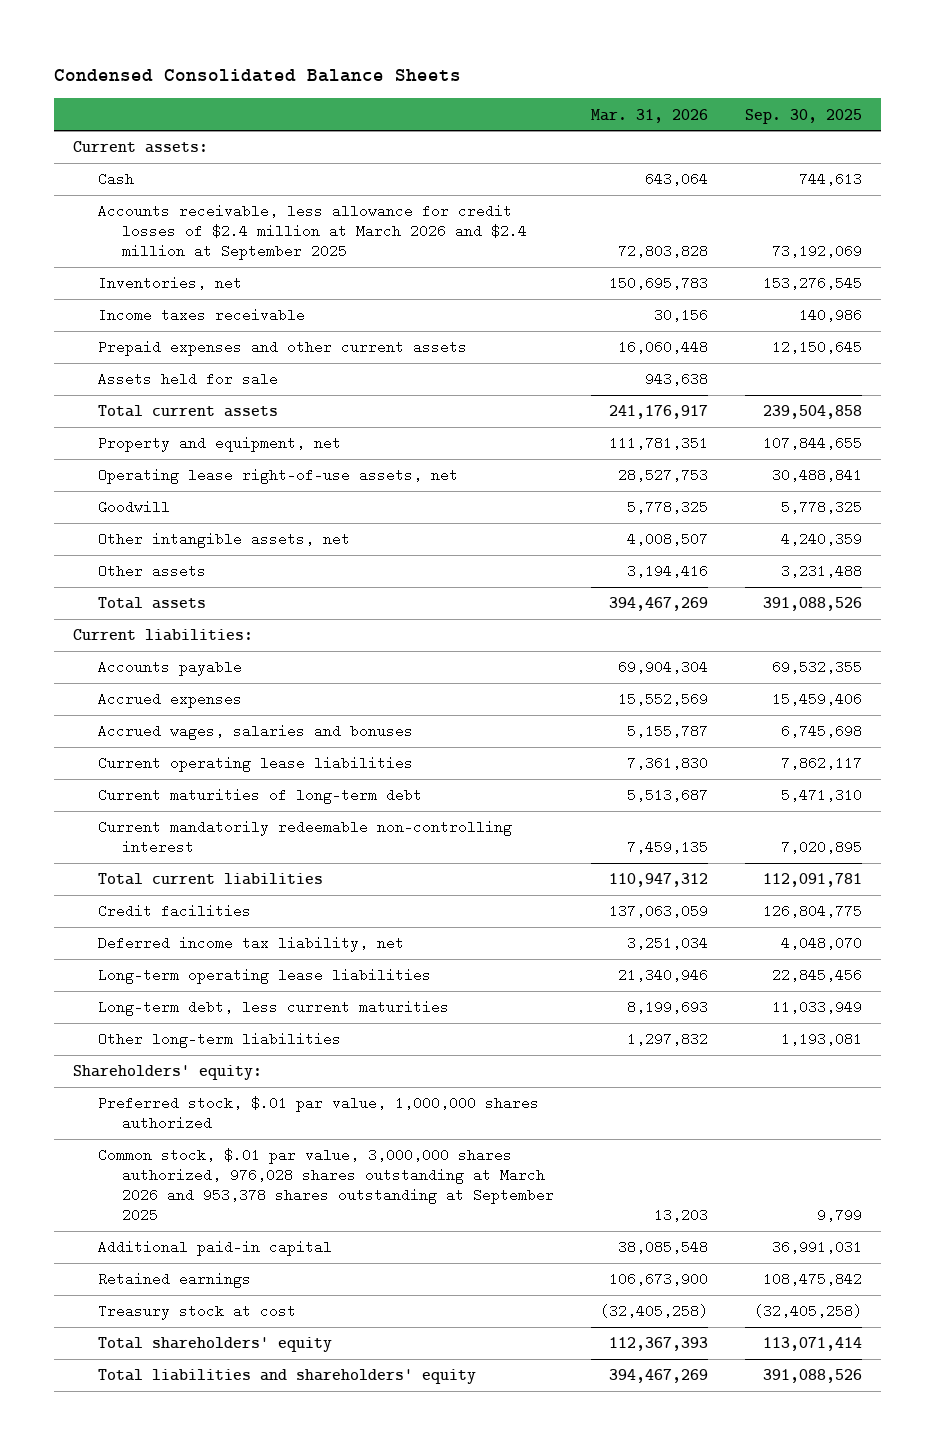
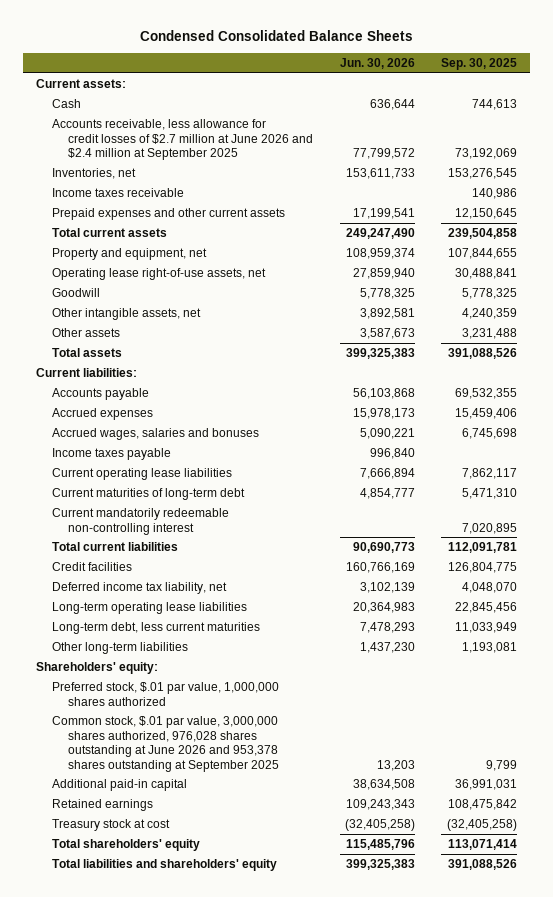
- | Mar. 31, 2026 | Sep. 30, 2025
+ | Jun. 30, 2026 | Sep. 30, 2025
- Accounts receivable, less allowance for credit losses of $2.4 million at March 2026 and $2.4 million at September 2025 | 72,803,828 | 73,192,069
+ Accounts receivable, less allowance for credit losses of $2.7 million at June 2026 and $2.4 million at September 2025 | 77,799,572 | 73,192,069
- Assets held for sale | 943,638 |
+ Income taxes payable | 996,840 |
- Common stock, $.01 par value, 3,000,000 shares authorized, 976,028 shares outstanding at March 2026 and 953,378 shares outstanding at September 2025 | 13,203 | 9,799
+ Common stock, $.01 par value, 3,000,000 shares authorized, 976,028 shares outstanding at June 2026 and 953,378 shares outstanding at September 2025 | 13,203 | 9,799

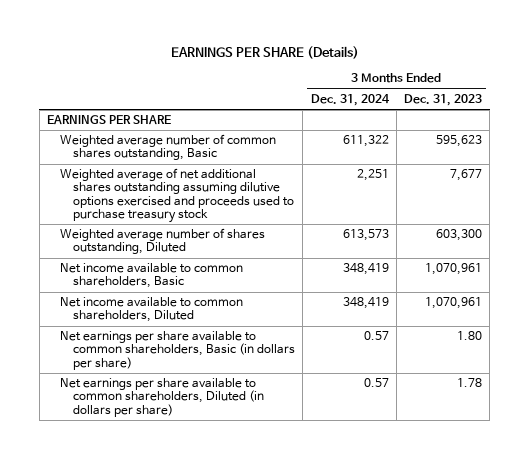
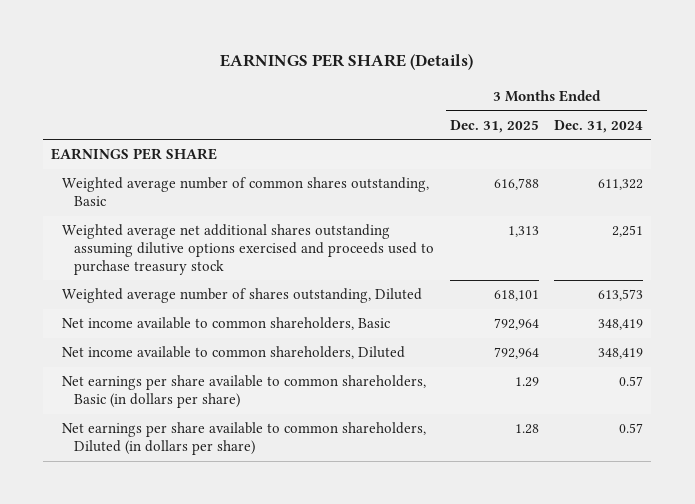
- | 3 Months Ended Dec. 31, 2024 | 3 Months Ended Dec. 31, 2023
+ | 3 Months Ended Dec. 31, 2025 | 3 Months Ended Dec. 31, 2024
- Weighted average of net additional shares outstanding assuming dilutive options exercised and proceeds used to purchase treasury stock | 2,251 | 7,677
+ Weighted average net additional shares outstanding assuming dilutive options exercised and proceeds used to purchase treasury stock | 1,313 | 2,251

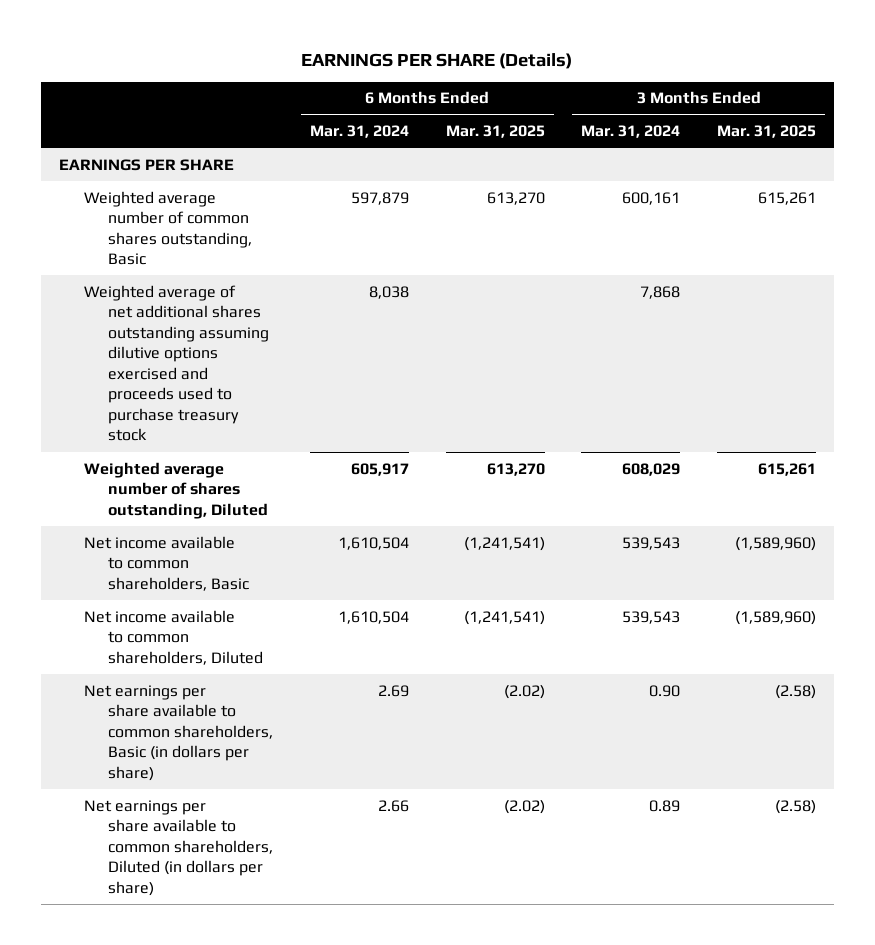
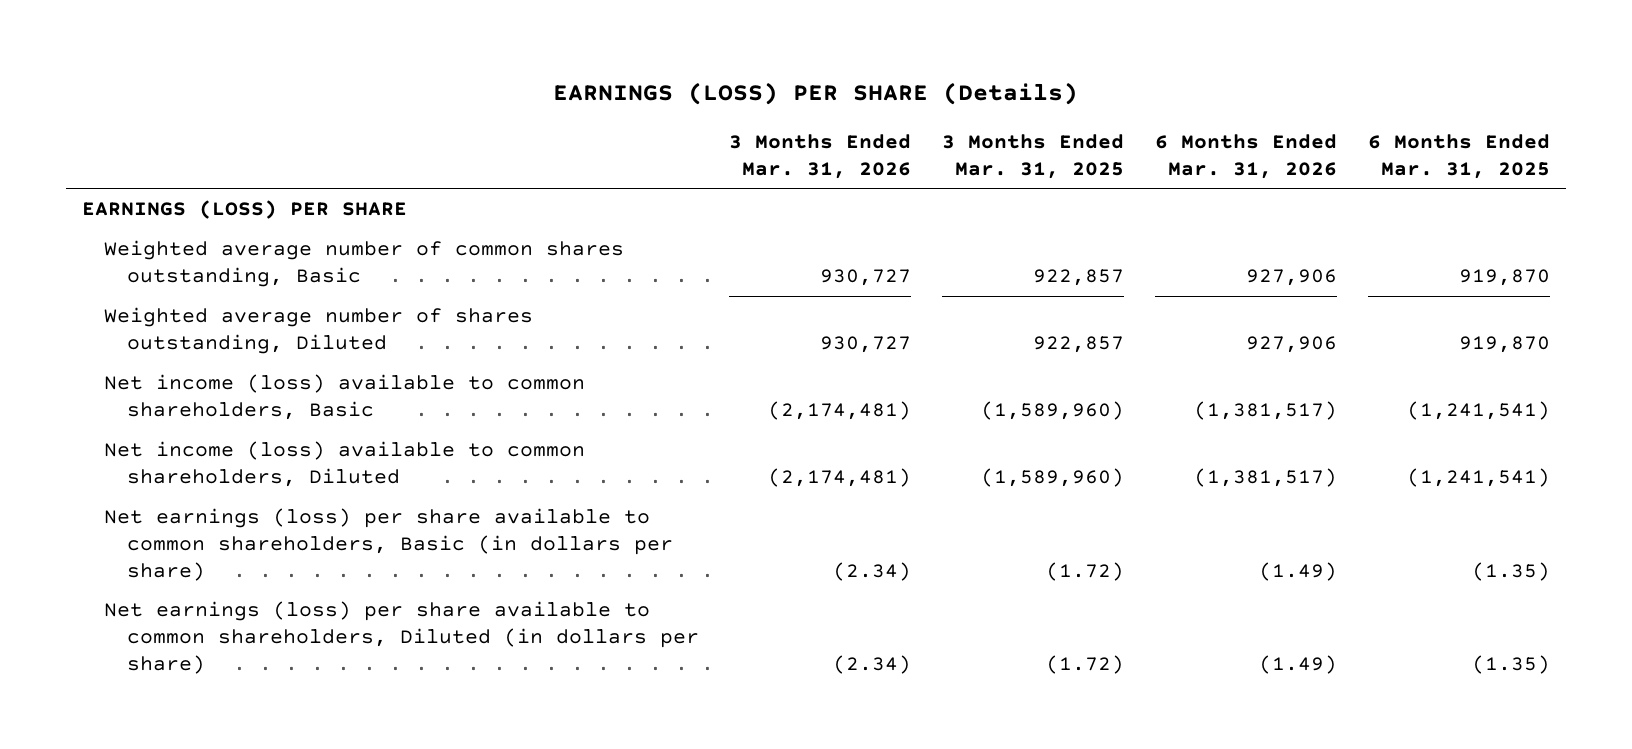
- EARNINGS PER SHARE (Details)
+ EARNINGS (LOSS) PER SHARE (Details)
- | 6 Months Ended Mar. 31, 2024 | 6 Months Ended Mar. 31, 2025 | 3 Months Ended Mar. 31, 2024 | 3 Months Ended Mar. 31, 2025
+ | 3 Months Ended Mar. 31, 2026 | 3 Months Ended Mar. 31, 2025 | 6 Months Ended Mar. 31, 2026 | 6 Months Ended Mar. 31, 2025
- EARNINGS PER SHARE
- Weighted average number of common shares outstanding, Basic | 597,879 | 613,270 | 600,161 | 615,261
- Weighted average of net additional shares outstanding assuming dilutive options exercised and proceeds used to purchase treasury stock | 8,038 | | 7,868 |
- Weighted average number of shares outstanding, Diluted | 605,917 | 613,270 | 608,029 | 615,261
- Net income available to common shareholders, Basic | 1,610,504 | (1,241,541) | 539,543 | (1,589,960)
- Net income available to common shareholders, Diluted | 1,610,504 | (1,241,541) | 539,543 | (1,589,960)
- Net earnings per share available to common shareholders, Basic (in dollars per share) | 2.69 | (2.02) | 0.90 | (2.58)
- Net earnings per share available to common shareholders, Diluted (in dollars per share) | 2.66 | (2.02) | 0.89 | (2.58)
+ EARNINGS (LOSS) PER SHARE
+ Weighted average number of common shares outstanding, Basic | 930,727 | 922,857 | 927,906 | 919,870
+ Weighted average number of shares outstanding, Diluted | 930,727 | 922,857 | 927,906 | 919,870
+ Net income (loss) available to common shareholders, Basic | (2,174,481) | (1,589,960) | (1,381,517) | (1,241,541)
+ Net income (loss) available to common shareholders, Diluted | (2,174,481) | (1,589,960) | (1,381,517) | (1,241,541)
+ Net earnings (loss) per share available to common shareholders, Basic (in dollars per share) | (2.34) | (1.72) | (1.49) | (1.35)
+ Net earnings (loss) per share available to common shareholders, Diluted (in dollars per share) | (2.34) | (1.72) | (1.49) | (1.35)

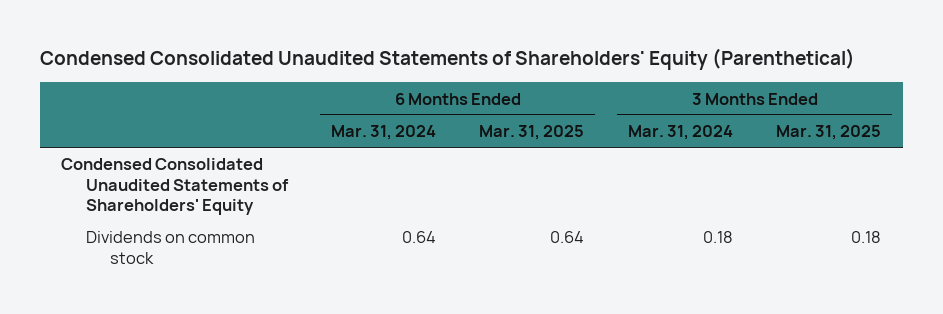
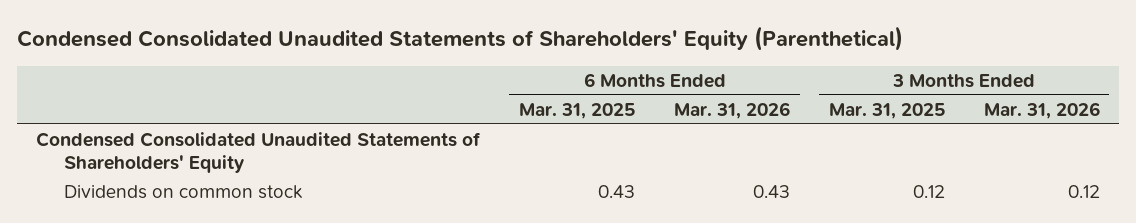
- | 6 Months Ended Mar. 31, 2024 | 6 Months Ended Mar. 31, 2025 | 3 Months Ended Mar. 31, 2024 | 3 Months Ended Mar. 31, 2025
+ | 6 Months Ended Mar. 31, 2025 | 6 Months Ended Mar. 31, 2026 | 3 Months Ended Mar. 31, 2025 | 3 Months Ended Mar. 31, 2026
- Dividends on common stock | 0.64 | 0.64 | 0.18 | 0.18
+ Dividends on common stock | 0.43 | 0.43 | 0.12 | 0.12

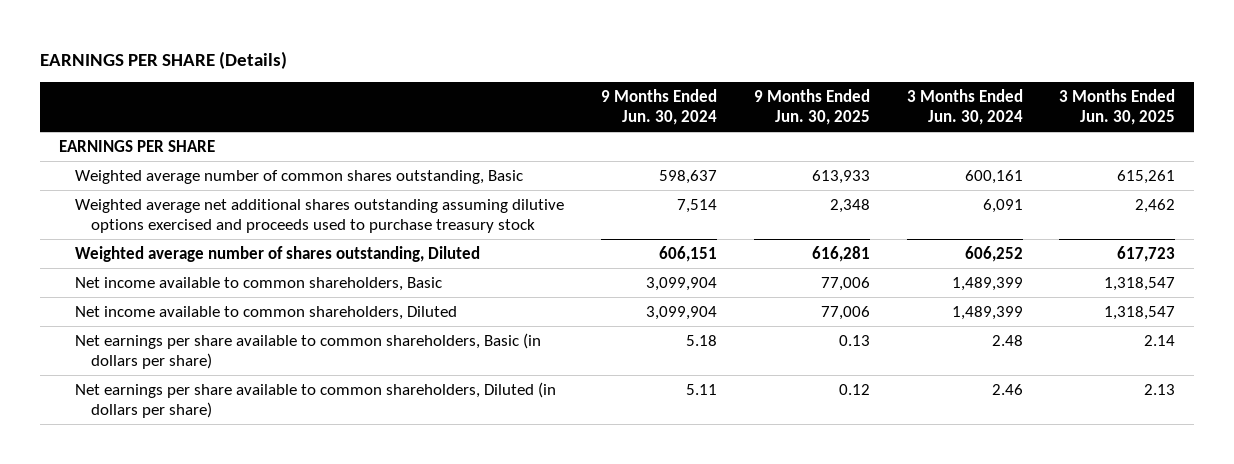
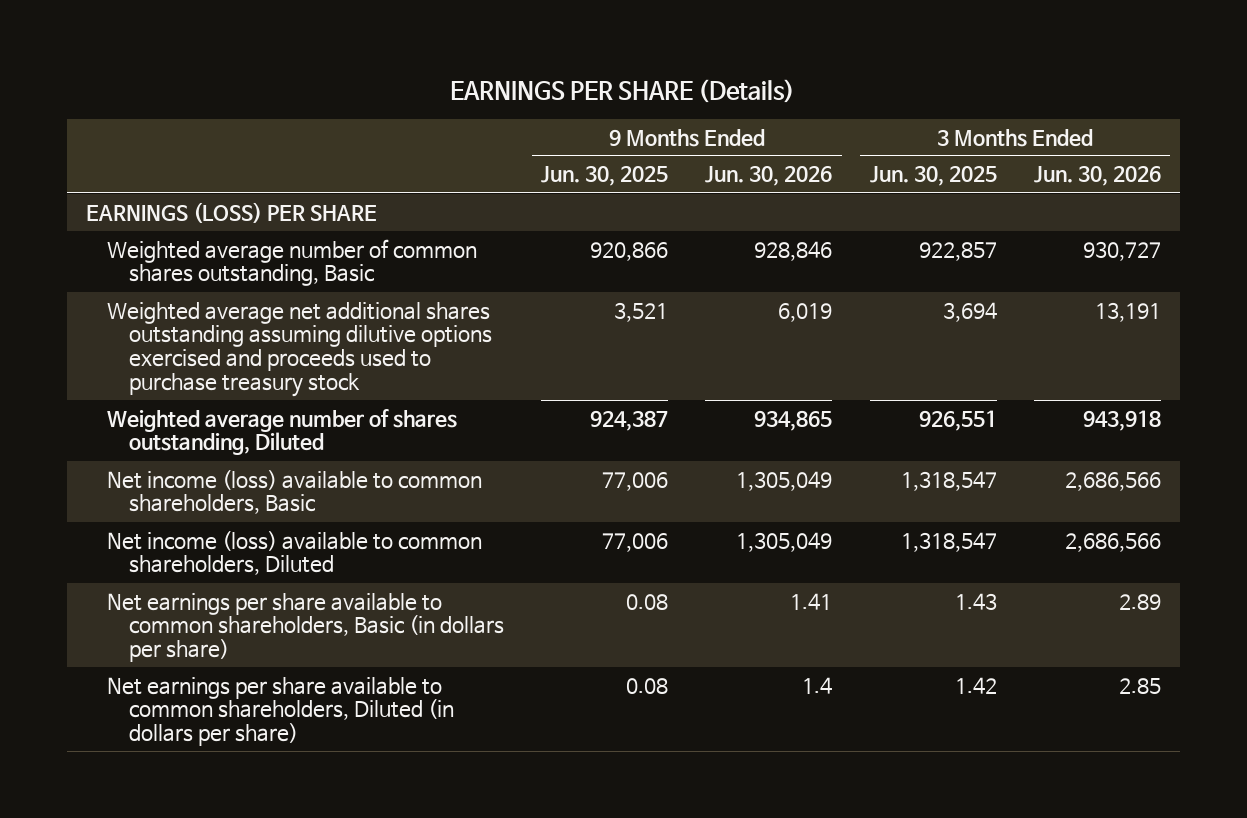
- | 9 Months Ended Jun. 30, 2024 | 9 Months Ended Jun. 30, 2025 | 3 Months Ended Jun. 30, 2024 | 3 Months Ended Jun. 30, 2025
+ | 9 Months Ended Jun. 30, 2025 | 9 Months Ended Jun. 30, 2026 | 3 Months Ended Jun. 30, 2025 | 3 Months Ended Jun. 30, 2026
- EARNINGS PER SHARE
- Weighted average number of common shares outstanding, Basic | 598,637 | 613,933 | 600,161 | 615,261
- Weighted average net additional shares outstanding assuming dilutive options exercised and proceeds used to purchase treasury stock | 7,514 | 2,348 | 6,091 | 2,462
- Weighted average number of shares outstanding, Diluted | 606,151 | 616,281 | 606,252 | 617,723
- Net income available to common shareholders, Basic | 3,099,904 | 77,006 | 1,489,399 | 1,318,547
- Net income available to common shareholders, Diluted | 3,099,904 | 77,006 | 1,489,399 | 1,318,547
- Net earnings per share available to common shareholders, Basic (in dollars per share) | 5.18 | 0.13 | 2.48 | 2.14
- Net earnings per share available to common shareholders, Diluted (in dollars per share) | 5.11 | 0.12 | 2.46 | 2.13
+ EARNINGS (LOSS) PER SHARE
+ Weighted average number of common shares outstanding, Basic | 920,866 | 928,846 | 922,857 | 930,727
+ Weighted average net additional shares outstanding assuming dilutive options exercised and proceeds used to purchase treasury stock | 3,521 | 6,019 | 3,694 | 13,191
+ Weighted average number of shares outstanding, Diluted | 924,387 | 934,865 | 926,551 | 943,918
+ Net income (loss) available to common shareholders, Basic | 77,006 | 1,305,049 | 1,318,547 | 2,686,566
+ Net income (loss) available to common shareholders, Diluted | 77,006 | 1,305,049 | 1,318,547 | 2,686,566
+ Net earnings per share available to common shareholders, Basic (in dollars per share) | 0.08 | 1.41 | 1.43 | 2.89
+ Net earnings per share available to common shareholders, Diluted (in dollars per share) | 0.08 | 1.4 | 1.42 | 2.85

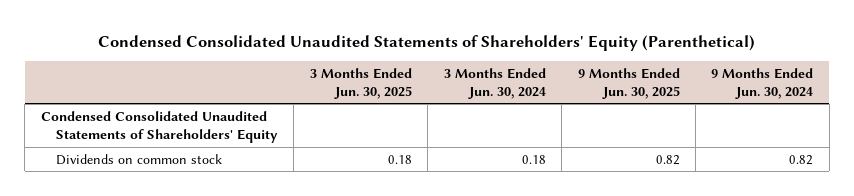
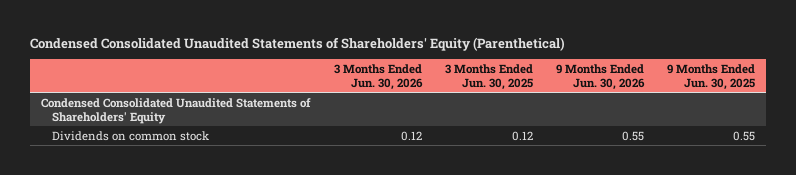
- | 3 Months Ended Jun. 30, 2025 | 3 Months Ended Jun. 30, 2024 | 9 Months Ended Jun. 30, 2025 | 9 Months Ended Jun. 30, 2024
+ | 3 Months Ended Jun. 30, 2026 | 3 Months Ended Jun. 30, 2025 | 9 Months Ended Jun. 30, 2026 | 9 Months Ended Jun. 30, 2025
- Dividends on common stock | 0.18 | 0.18 | 0.82 | 0.82
+ Dividends on common stock | 0.12 | 0.12 | 0.55 | 0.55

